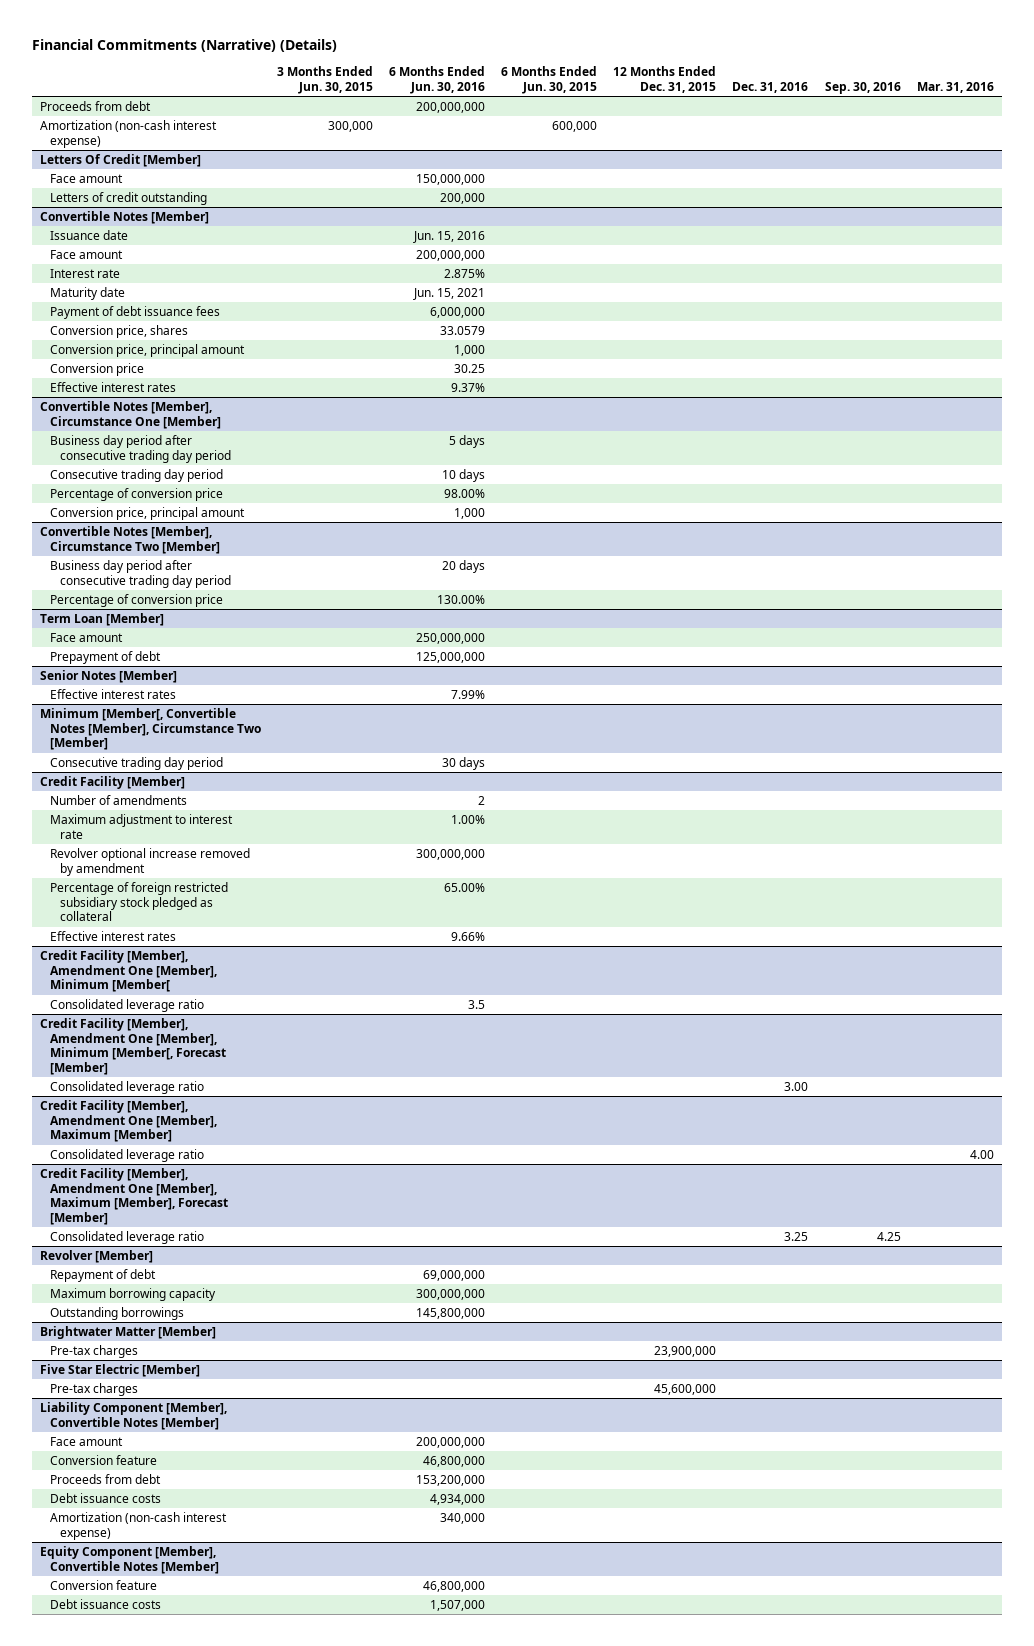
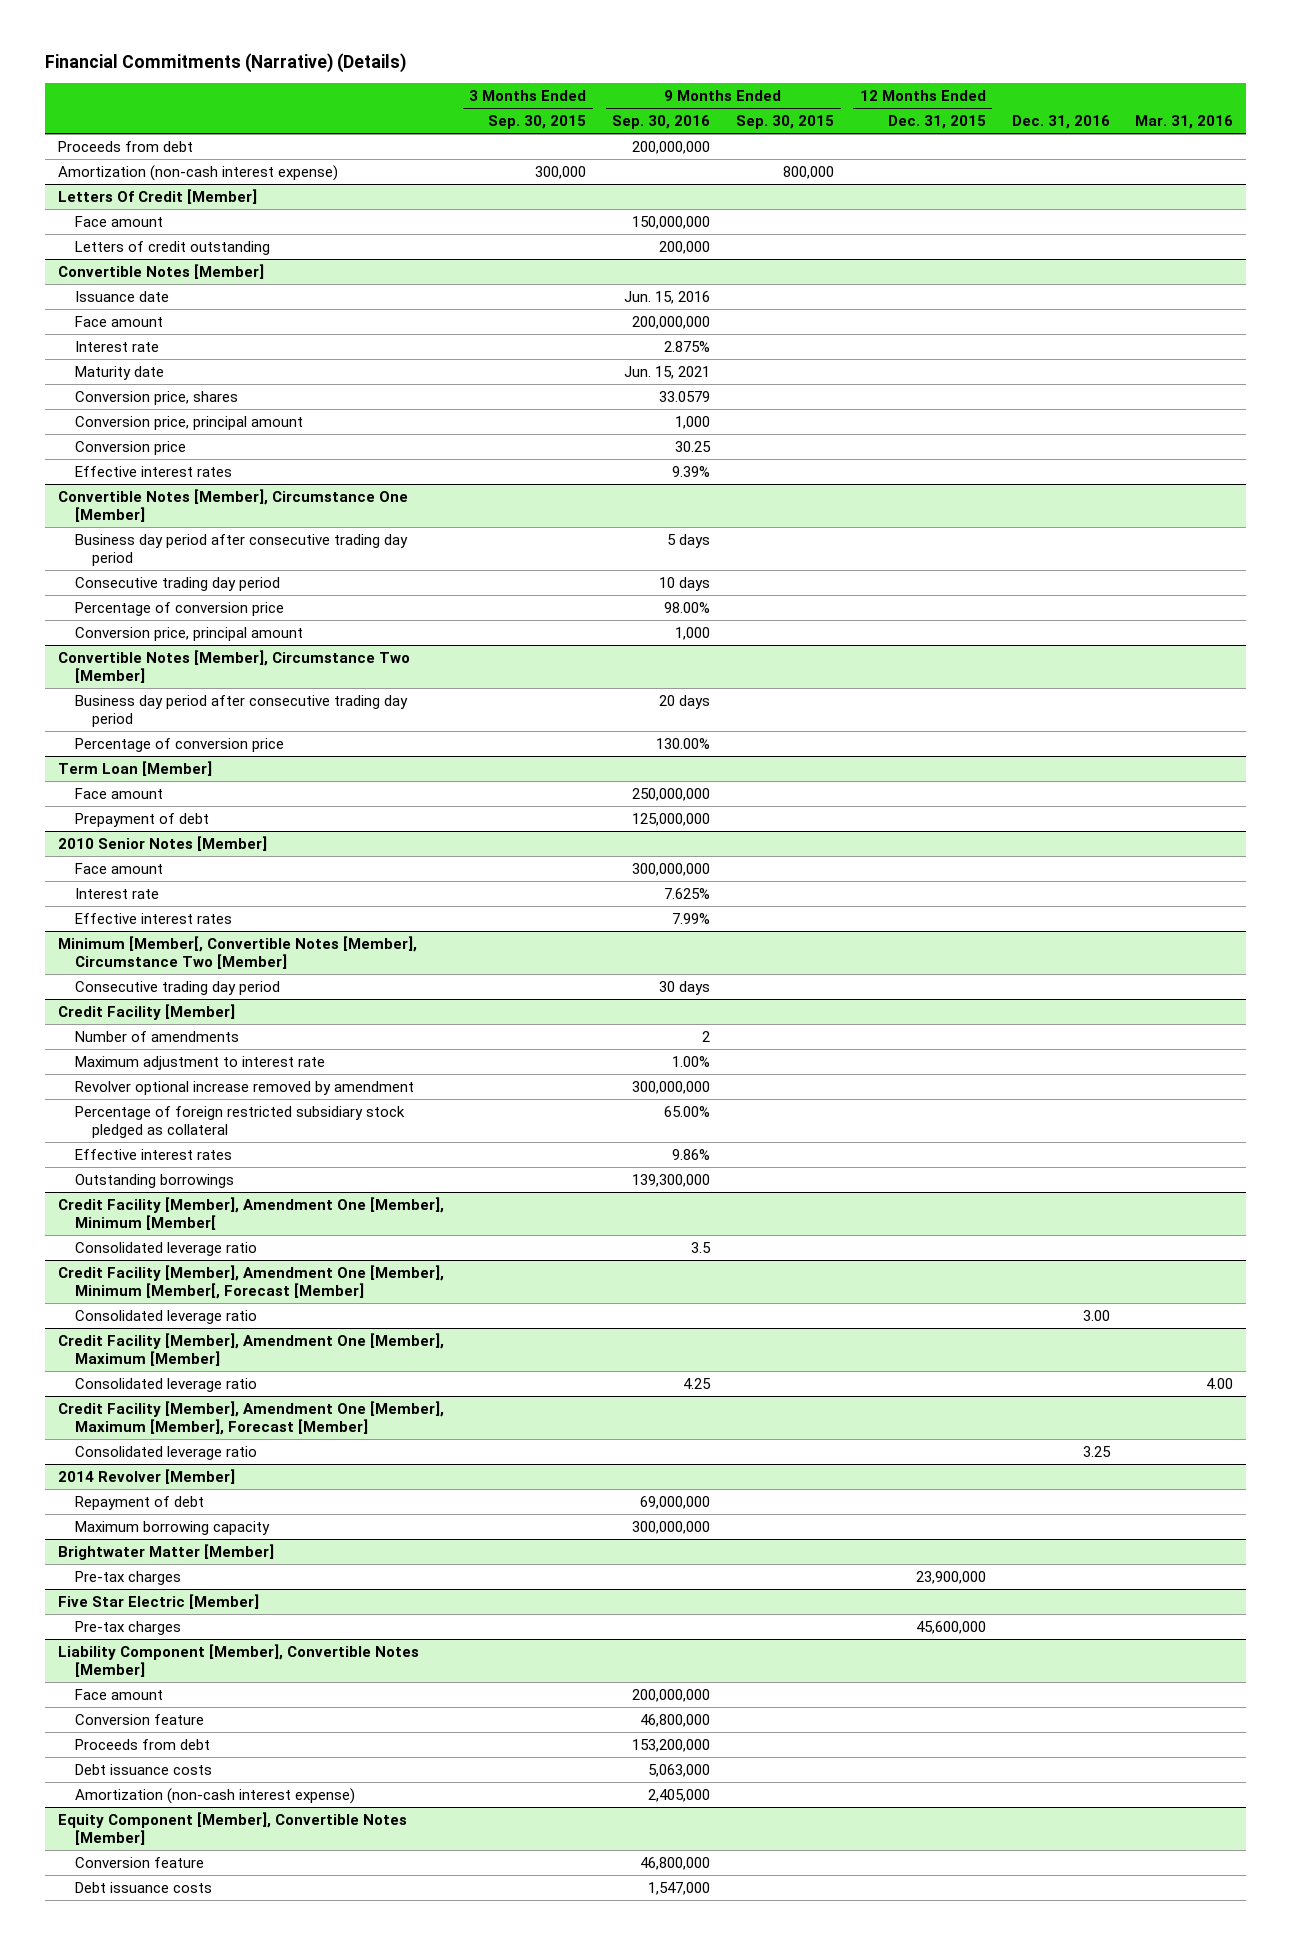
- | 3 Months Ended Jun. 30, 2015 | 6 Months Ended Jun. 30, 2016 | 6 Months Ended Jun. 30, 2015 | 12 Months Ended Dec. 31, 2015 | Dec. 31, 2016 | Sep. 30, 2016 | Mar. 31, 2016
+ | 3 Months Ended Sep. 30, 2015 | 9 Months Ended Sep. 30, 2016 | 9 Months Ended Sep. 30, 2015 | 12 Months Ended Dec. 31, 2015 | Dec. 31, 2016 | Mar. 31, 2016
@ Convertible Notes [Member]
- Payment of debt issuance fees | | 6,000,000 | | | | |
- Senior Notes [Member]
+ 2010 Senior Notes [Member]
+ Face amount | | 300,000,000 | | | |
+ Interest rate | | 7.625% | | | |
@ Credit Facility [Member]
+ Outstanding borrowings | | 139,300,000 | | | |
- Revolver [Member]
+ 2014 Revolver [Member]
- Outstanding borrowings | | 145,800,000 | | | | |

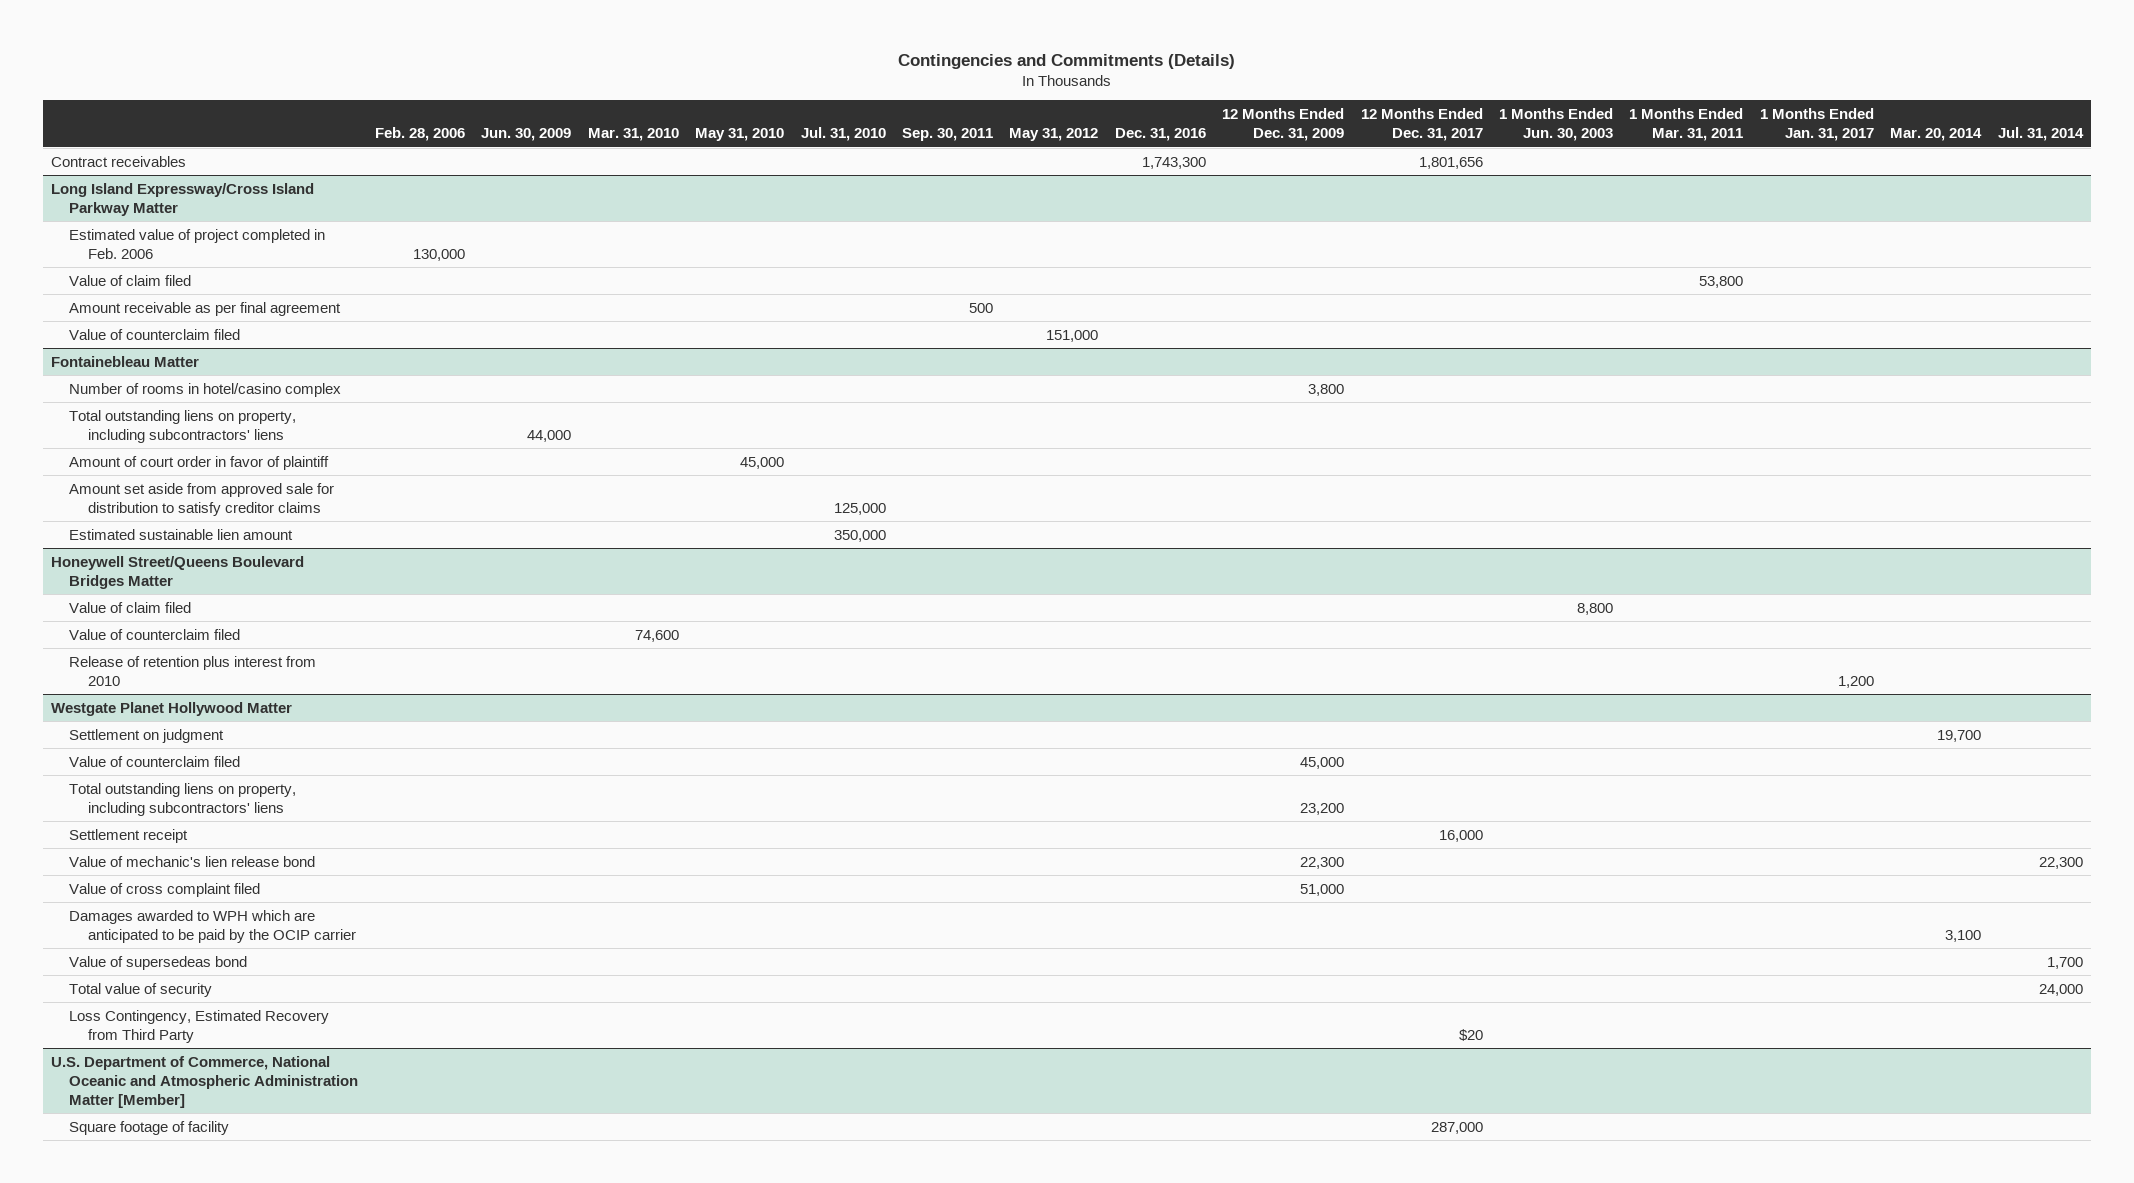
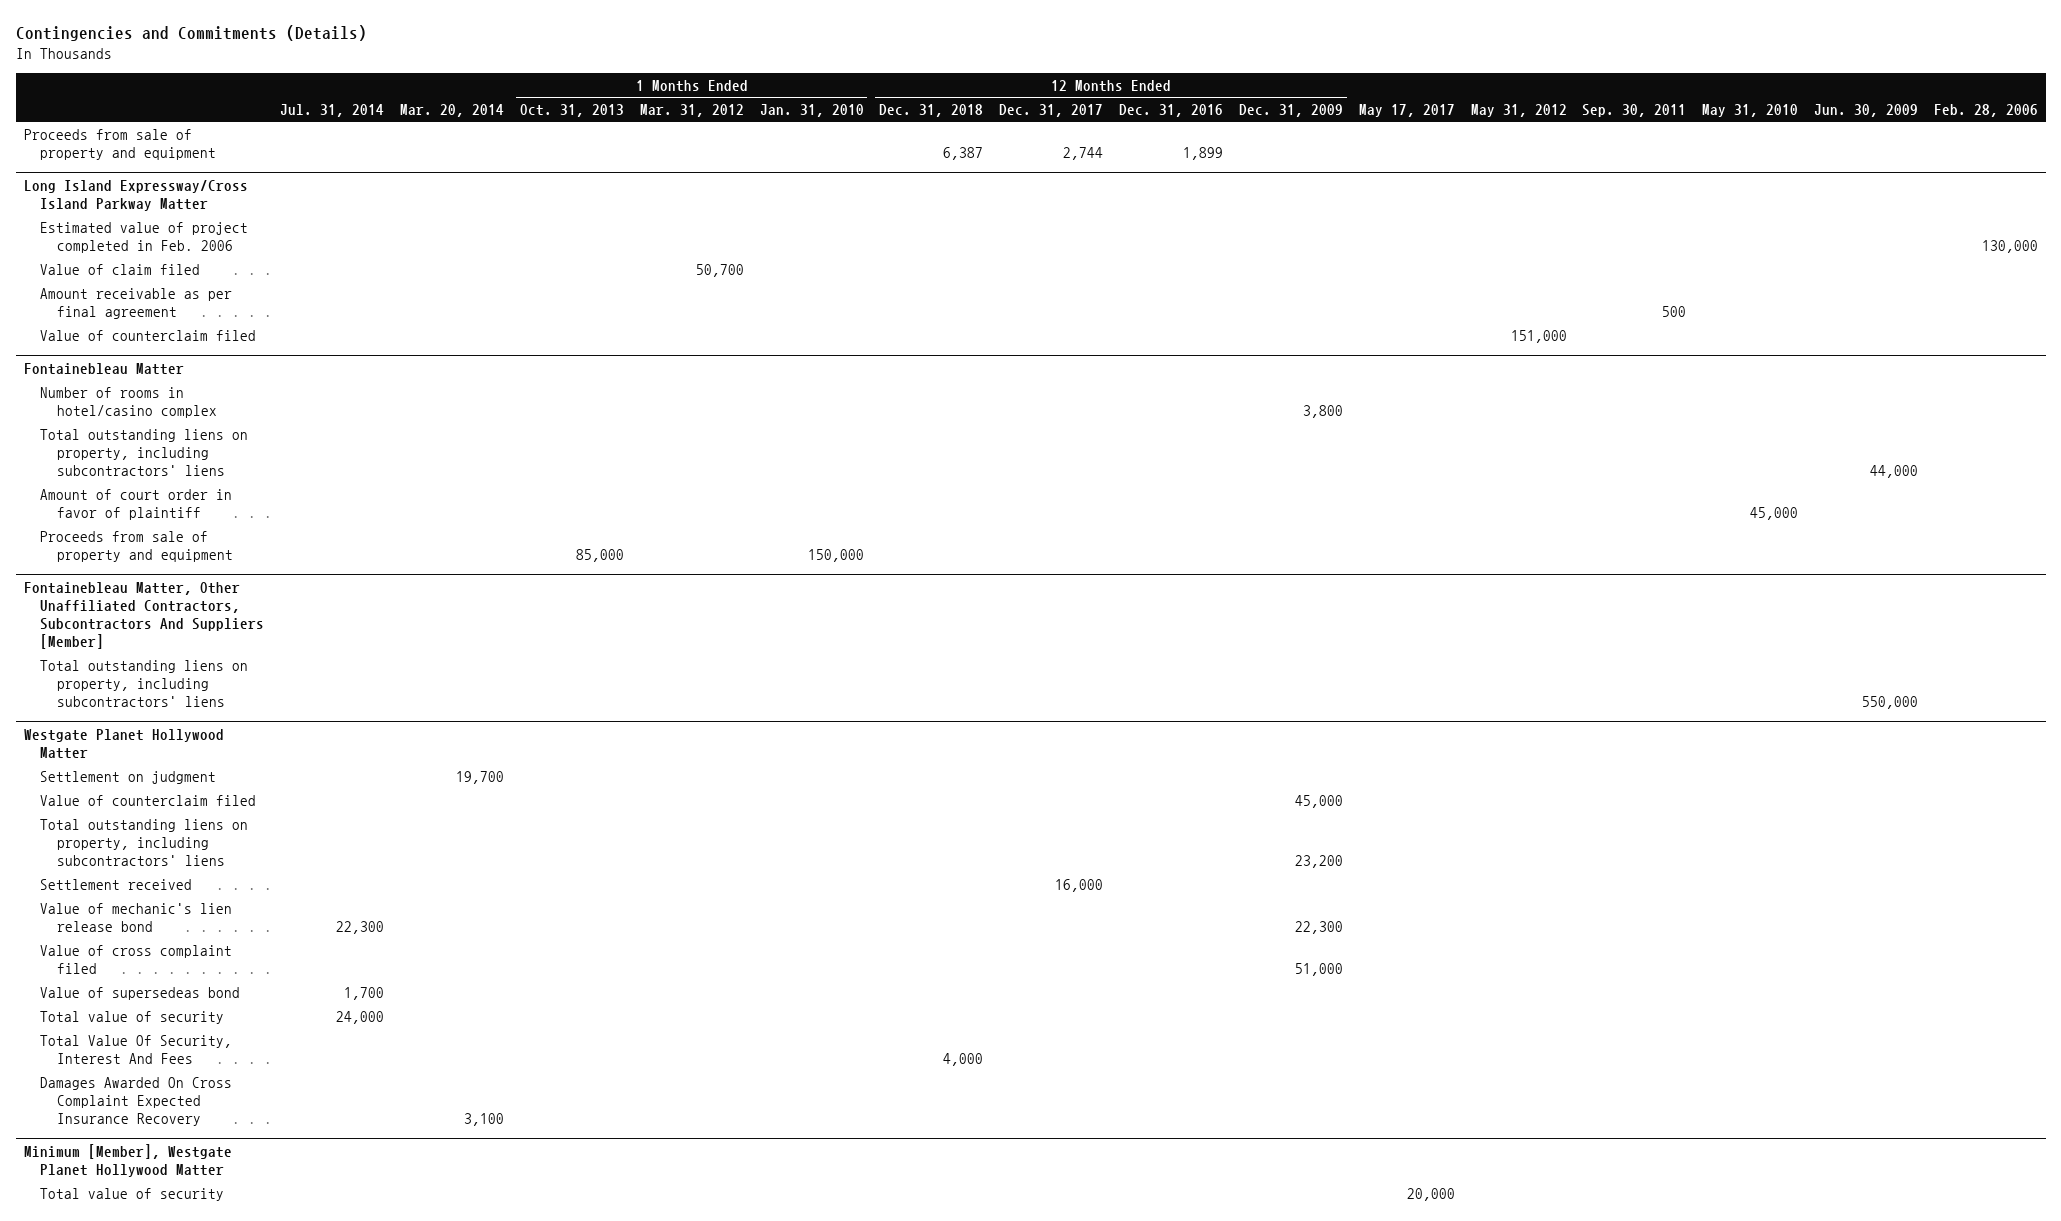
- | Feb. 28, 2006 | Jun. 30, 2009 | Mar. 31, 2010 | May 31, 2010 | Jul. 31, 2010 | Sep. 30, 2011 | May 31, 2012 | Dec. 31, 2016 | 12 Months Ended Dec. 31, 2009 | 12 Months Ended Dec. 31, 2017 | 1 Months Ended Jun. 30, 2003 | 1 Months Ended Mar. 31, 2011 | 1 Months Ended Jan. 31, 2017 | Mar. 20, 2014 | Jul. 31, 2014
+ | Jul. 31, 2014 | Mar. 20, 2014 | 1 Months Ended Oct. 31, 2013 | 1 Months Ended Mar. 31, 2012 | 1 Months Ended Jan. 31, 2010 | 12 Months Ended Dec. 31, 2018 | 12 Months Ended Dec. 31, 2017 | 12 Months Ended Dec. 31, 2016 | 12 Months Ended Dec. 31, 2009 | May 17, 2017 | May 31, 2012 | Sep. 30, 2011 | May 31, 2010 | Jun. 30, 2009 | Feb. 28, 2006
- Contract receivables | | | | | | | | 1,743,300 | | 1,801,656 | | | | |
+ Proceeds from sale of property and equipment | | | | | | 6,387 | 2,744 | 1,899 | | | | | | |
@ Fontainebleau Matter
- Amount set aside from approved sale for distribution to satisfy creditor claims | | | | | 125,000 | | | | | | | | | |
- Estimated sustainable lien amount | | | | | 350,000 | | | | | | | | | |
- Honeywell Street/Queens Boulevard Bridges Matter
- Value of claim filed | | | | | | | | | | | 8,800 | | | |
- Value of counterclaim filed | | | 74,600 | | | | | | | | | | | |
- Release of retention plus interest from 2010 | | | | | | | | | | | | | 1,200 | |
@ Fontainebleau Matter
+ Proceeds from sale of property and equipment | | | 85,000 | | 150,000 | | | | | | | | | |
+ Fontainebleau Matter, Other Unaffiliated Contractors, Subcontractors And Suppliers [Member]
+ Total outstanding liens on property, including subcontractors' liens | | | | | | | | | | | | | | 550,000 |
@ Westgate Planet Hollywood Matter
- Settlement receipt | | | | | | | | | | 16,000 | | | | |
+ Settlement received | | | | | | | 16,000 | | | | | | | |
- Damages awarded to WPH which are anticipated to be paid by the OCIP carrier | | | | | | | | | | | | | | 3,100 |
- Loss Contingency, Estimated Recovery from Third Party | | | | | | | | | | $20 | | | | |
- U.S. Department of Commerce, National Oceanic and Atmospheric Administration Matter [Member]
- Square footage of facility | | | | | | | | | | 287,000 | | | | |
@ Westgate Planet Hollywood Matter
+ Total Value Of Security, Interest And Fees | | | | | | 4,000 | | | | | | | | |
+ Damages Awarded On Cross Complaint Expected Insurance Recovery | | 3,100 | | | | | | | | | | | | |
+ Minimum [Member], Westgate Planet Hollywood Matter
+ Total value of security | | | | | | | | | | 20,000 | | | | |

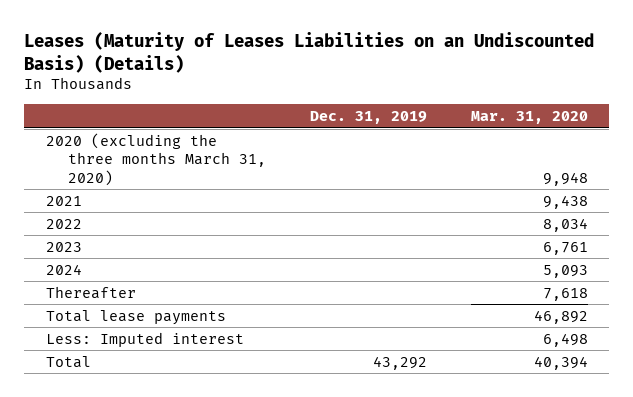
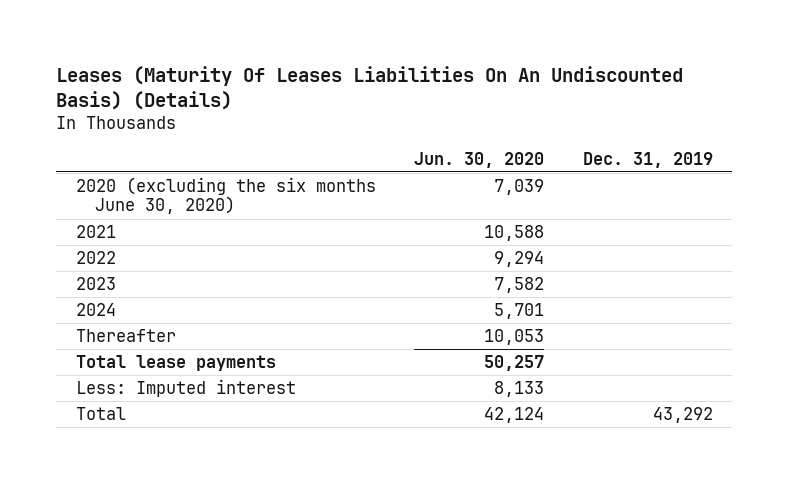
- Leases (Maturity of Leases Liabilities on an Undiscounted Basis) (Details)
+ Leases (Maturity Of Leases Liabilities On An Undiscounted Basis) (Details)
- | Dec. 31, 2019 | Mar. 31, 2020
+ | Jun. 30, 2020 | Dec. 31, 2019
- 2020 (excluding the three months March 31, 2020) | | 9,948
+ 2020 (excluding the six months June 30, 2020) | 7,039 |

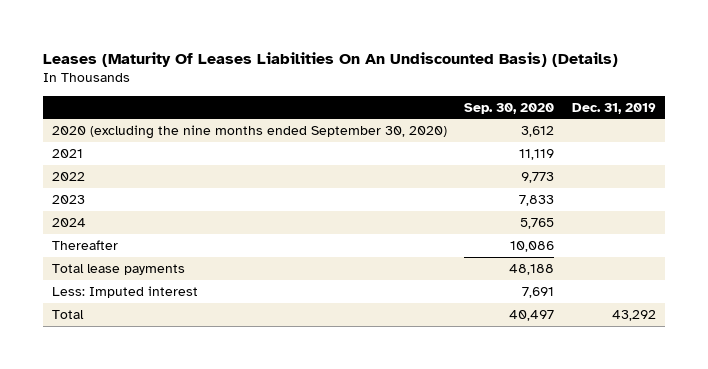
- | Jun. 30, 2020 | Dec. 31, 2019
+ | Sep. 30, 2020 | Dec. 31, 2019
- 2020 (excluding the six months June 30, 2020) | 7,039 |
+ 2020 (excluding the nine months ended September 30, 2020) | 3,612 |

